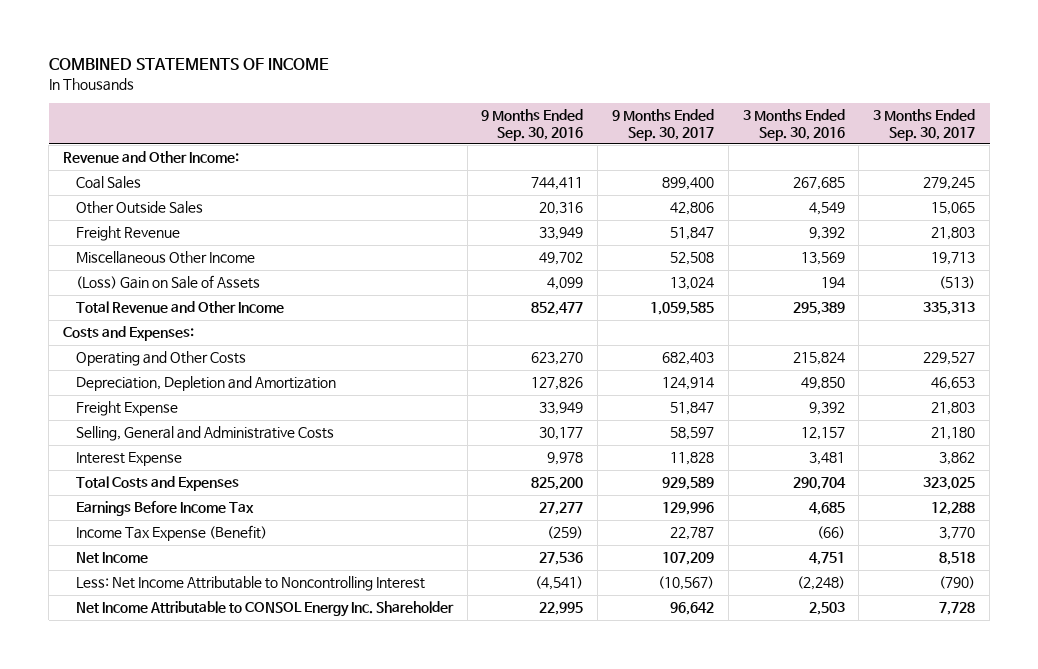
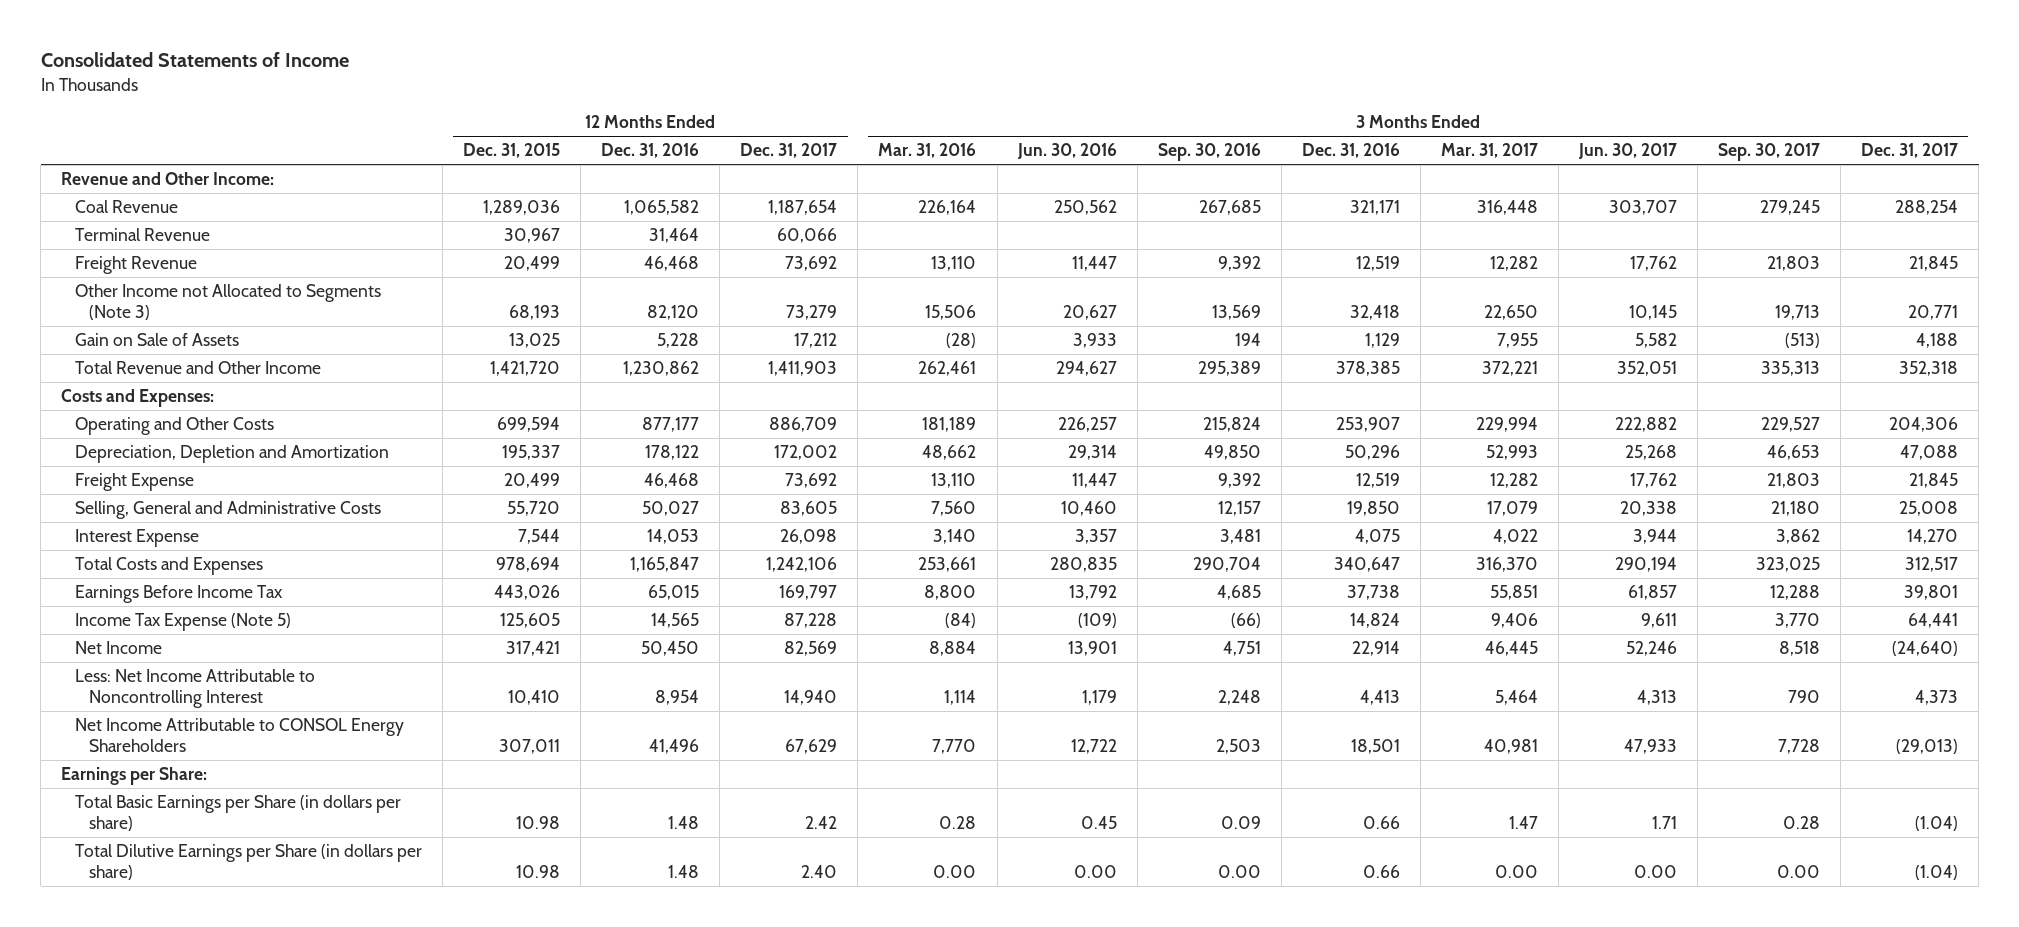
- COMBINED STATEMENTS OF INCOME
+ Consolidated Statements of Income
- | 9 Months Ended Sep. 30, 2016 | 9 Months Ended Sep. 30, 2017 | 3 Months Ended Sep. 30, 2016 | 3 Months Ended Sep. 30, 2017
+ | 12 Months Ended Dec. 31, 2015 | 12 Months Ended Dec. 31, 2016 | 12 Months Ended Dec. 31, 2017 | 3 Months Ended Mar. 31, 2016 | 3 Months Ended Jun. 30, 2016 | 3 Months Ended Sep. 30, 2016 | 3 Months Ended Dec. 31, 2016 | 3 Months Ended Mar. 31, 2017 | 3 Months Ended Jun. 30, 2017 | 3 Months Ended Sep. 30, 2017 | 3 Months Ended Dec. 31, 2017
- Coal Sales | 744,411 | 899,400 | 267,685 | 279,245
- Other Outside Sales | 20,316 | 42,806 | 4,549 | 15,065
+ Coal Revenue | 1,289,036 | 1,065,582 | 1,187,654 | 226,164 | 250,562 | 267,685 | 321,171 | 316,448 | 303,707 | 279,245 | 288,254
+ Terminal Revenue | 30,967 | 31,464 | 60,066 | | | | | | | |
- Miscellaneous Other Income | 49,702 | 52,508 | 13,569 | 19,713
- (Loss) Gain on Sale of Assets | 4,099 | 13,024 | 194 | (513)
+ Other Income not Allocated to Segments (Note 3) | 68,193 | 82,120 | 73,279 | 15,506 | 20,627 | 13,569 | 32,418 | 22,650 | 10,145 | 19,713 | 20,771
+ Gain on Sale of Assets | 13,025 | 5,228 | 17,212 | (28) | 3,933 | 194 | 1,129 | 7,955 | 5,582 | (513) | 4,188
- Income Tax Expense (Benefit) | (259) | 22,787 | (66) | 3,770
+ Income Tax Expense (Note 5) | 125,605 | 14,565 | 87,228 | (84) | (109) | (66) | 14,824 | 9,406 | 9,611 | 3,770 | 64,441
- Less: Net Income Attributable to Noncontrolling Interest | (4,541) | (10,567) | (2,248) | (790)
- Net Income Attributable to CONSOL Energy Inc. Shareholder | 22,995 | 96,642 | 2,503 | 7,728
+ Less: Net Income Attributable to Noncontrolling Interest | 10,410 | 8,954 | 14,940 | 1,114 | 1,179 | 2,248 | 4,413 | 5,464 | 4,313 | 790 | 4,373
+ Net Income Attributable to CONSOL Energy Shareholders | 307,011 | 41,496 | 67,629 | 7,770 | 12,722 | 2,503 | 18,501 | 40,981 | 47,933 | 7,728 | (29,013)
+ Earnings per Share:
+ Total Basic Earnings per Share (in dollars per share) | 10.98 | 1.48 | 2.42 | 0.28 | 0.45 | 0.09 | 0.66 | 1.47 | 1.71 | 0.28 | (1.04)
+ Total Dilutive Earnings per Share (in dollars per share) | 10.98 | 1.48 | 2.40 | 0.00 | 0.00 | 0.00 | 0.66 | 0.00 | 0.00 | 0.00 | (1.04)

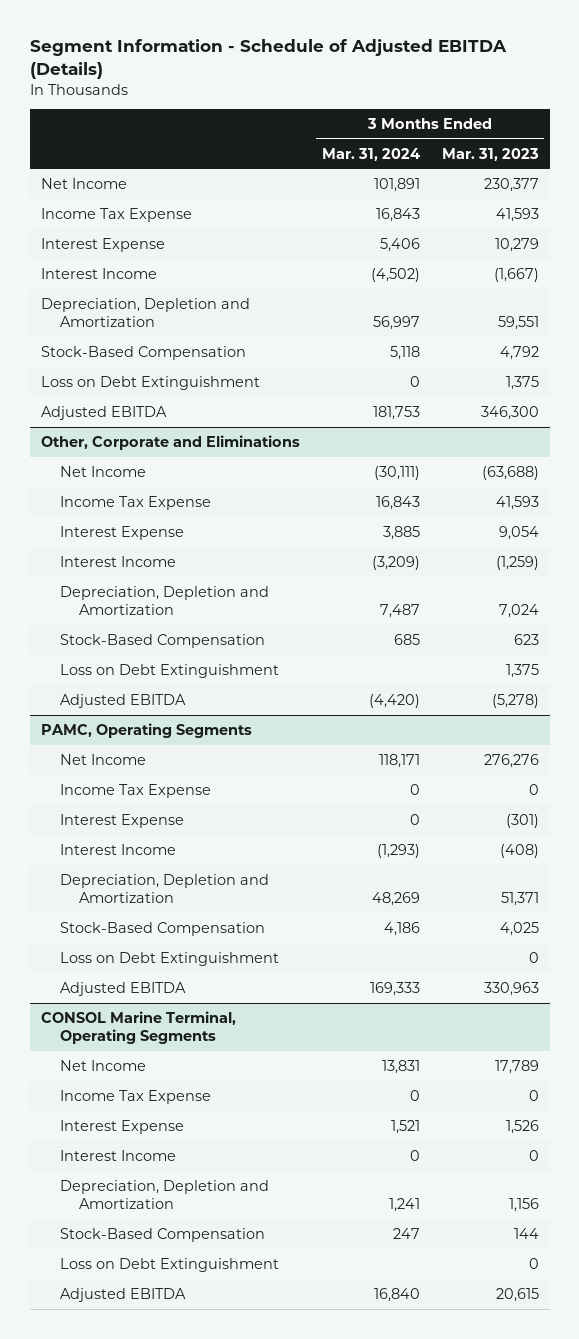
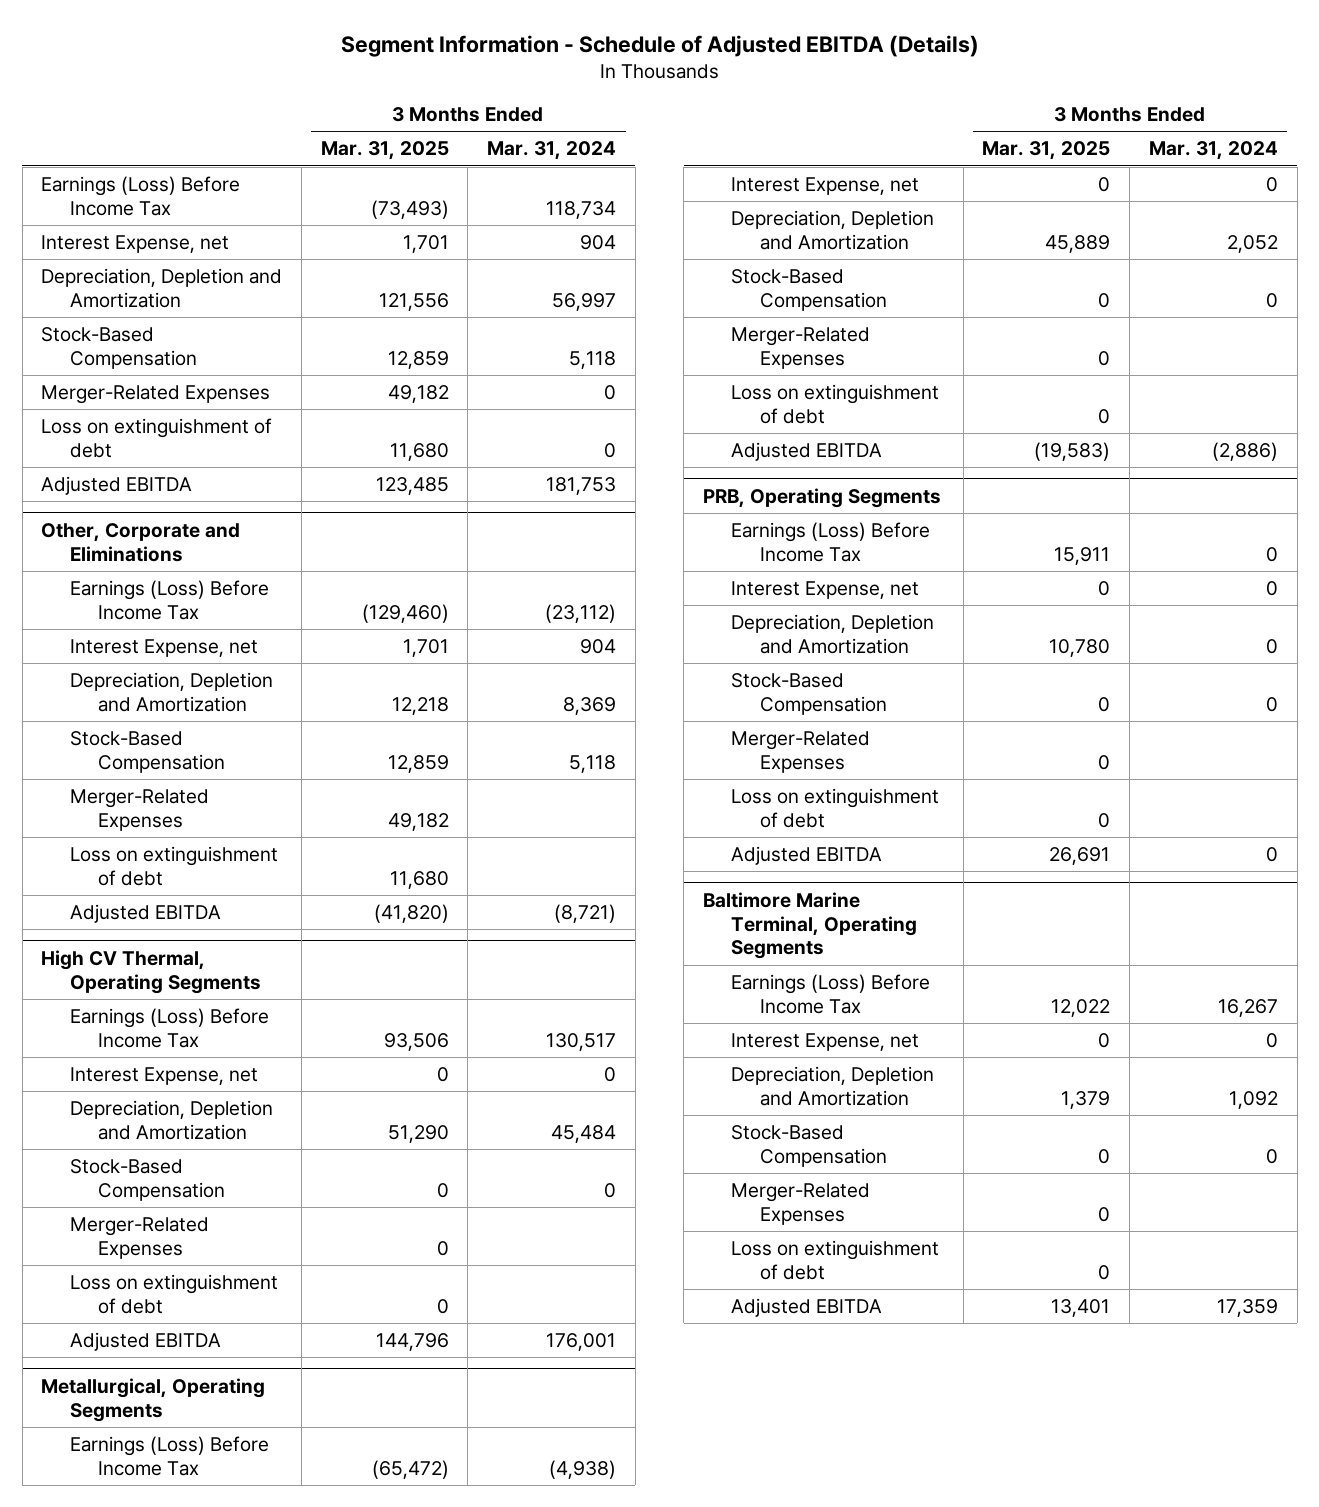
- | 3 Months Ended Mar. 31, 2024 | 3 Months Ended Mar. 31, 2023
+ | 3 Months Ended Mar. 31, 2025 | 3 Months Ended Mar. 31, 2024
- Net Income | 101,891 | 230,377
- Income Tax Expense | 16,843 | 41,593
- Interest Expense | 5,406 | 10,279
- Interest Income | (4,502) | (1,667)
+ Earnings (Loss) Before Income Tax | (73,493) | 118,734
+ Interest Expense, net | 1,701 | 904
- Loss on Debt Extinguishment | 0 | 1,375
+ Merger-Related Expenses | 49,182 | 0
+ Loss on extinguishment of debt | 11,680 | 0
@ Other, Corporate and Eliminations
- Net Income | (30,111) | (63,688)
- Income Tax Expense | 16,843 | 41,593
- Interest Expense | 3,885 | 9,054
- Interest Income | (3,209) | (1,259)
- Depreciation, Depletion and Amortization | 7,487 | 7,024
- Stock-Based Compensation | 685 | 623
- Loss on Debt Extinguishment | | 1,375
- Adjusted EBITDA | (4,420) | (5,278)
- PAMC, Operating Segments
- Net Income | 118,171 | 276,276
- Income Tax Expense | 0 | 0
- Interest Expense | 0 | (301)
- Interest Income | (1,293) | (408)
- Depreciation, Depletion and Amortization | 48,269 | 51,371
- Stock-Based Compensation | 4,186 | 4,025
- Loss on Debt Extinguishment | | 0
- Adjusted EBITDA | 169,333 | 330,963
- CONSOL Marine Terminal, Operating Segments
- Net Income | 13,831 | 17,789
- Income Tax Expense | 0 | 0
- Interest Expense | 1,521 | 1,526
- Interest Income | 0 | 0
- Depreciation, Depletion and Amortization | 1,241 | 1,156
- Stock-Based Compensation | 247 | 144
- Loss on Debt Extinguishment | | 0
- Adjusted EBITDA | 16,840 | 20,615
@ Other, Corporate and Eliminations
+ Earnings (Loss) Before Income Tax | (129,460) | (23,112)
+ Interest Expense, net | 1,701 | 904
+ Depreciation, Depletion and Amortization | 12,218 | 8,369
+ Stock-Based Compensation | 12,859 | 5,118
+ Merger-Related Expenses | 49,182 |
+ Loss on extinguishment of debt | 11,680 |
+ Adjusted EBITDA | (41,820) | (8,721)
+ High CV Thermal, Operating Segments
+ Earnings (Loss) Before Income Tax | 93,506 | 130,517
+ Interest Expense, net | 0 | 0
+ Depreciation, Depletion and Amortization | 51,290 | 45,484
+ Stock-Based Compensation | 0 | 0
+ Merger-Related Expenses | 0 |
+ Loss on extinguishment of debt | 0 |
+ Adjusted EBITDA | 144,796 | 176,001
+ Metallurgical, Operating Segments
+ Earnings (Loss) Before Income Tax | (65,472) | (4,938)
+ Interest Expense, net | 0 | 0
+ Depreciation, Depletion and Amortization | 45,889 | 2,052
+ Stock-Based Compensation | 0 | 0
+ Merger-Related Expenses | 0 |
+ Loss on extinguishment of debt | 0 |
+ Adjusted EBITDA | (19,583) | (2,886)
+ PRB, Operating Segments
+ Earnings (Loss) Before Income Tax | 15,911 | 0
+ Interest Expense, net | 0 | 0
+ Depreciation, Depletion and Amortization | 10,780 | 0
+ Stock-Based Compensation | 0 | 0
+ Merger-Related Expenses | 0 |
+ Loss on extinguishment of debt | 0 |
+ Adjusted EBITDA | 26,691 | 0
+ Baltimore Marine Terminal, Operating Segments
+ Earnings (Loss) Before Income Tax | 12,022 | 16,267
+ Interest Expense, net | 0 | 0
+ Depreciation, Depletion and Amortization | 1,379 | 1,092
+ Stock-Based Compensation | 0 | 0
+ Merger-Related Expenses | 0 |
+ Loss on extinguishment of debt | 0 |
+ Adjusted EBITDA | 13,401 | 17,359

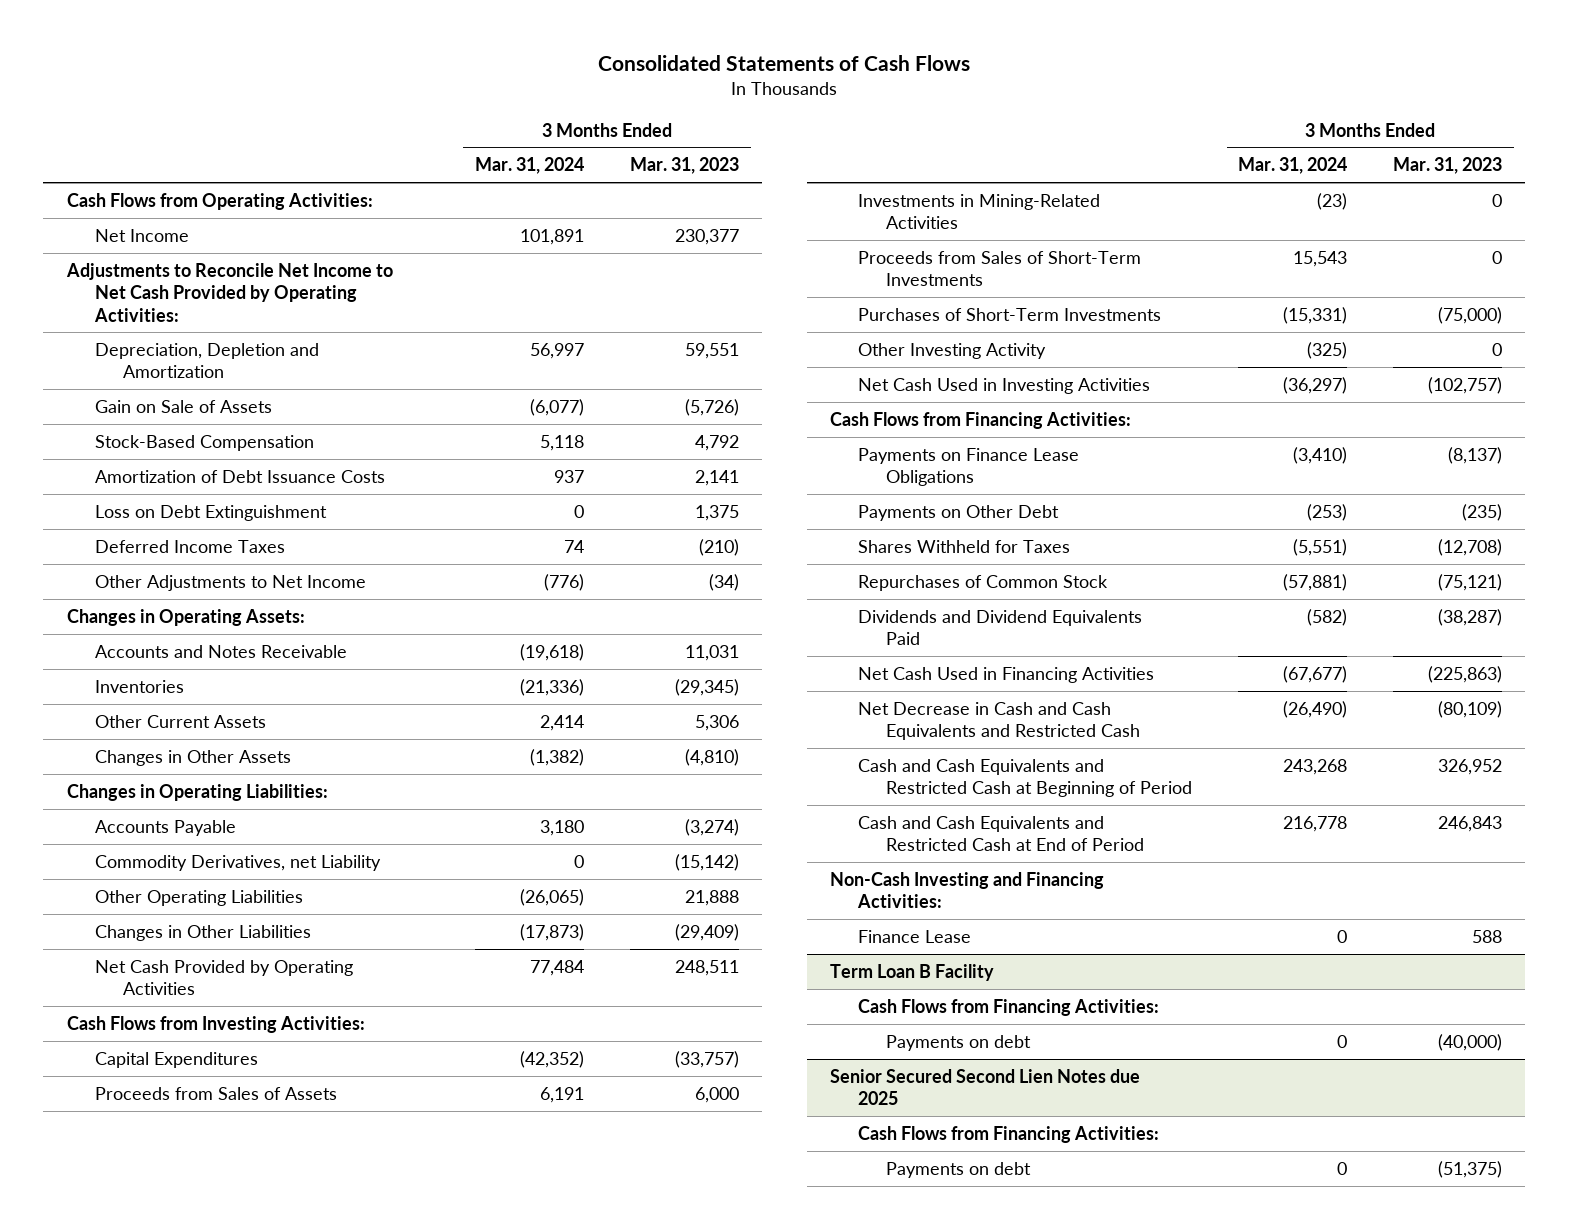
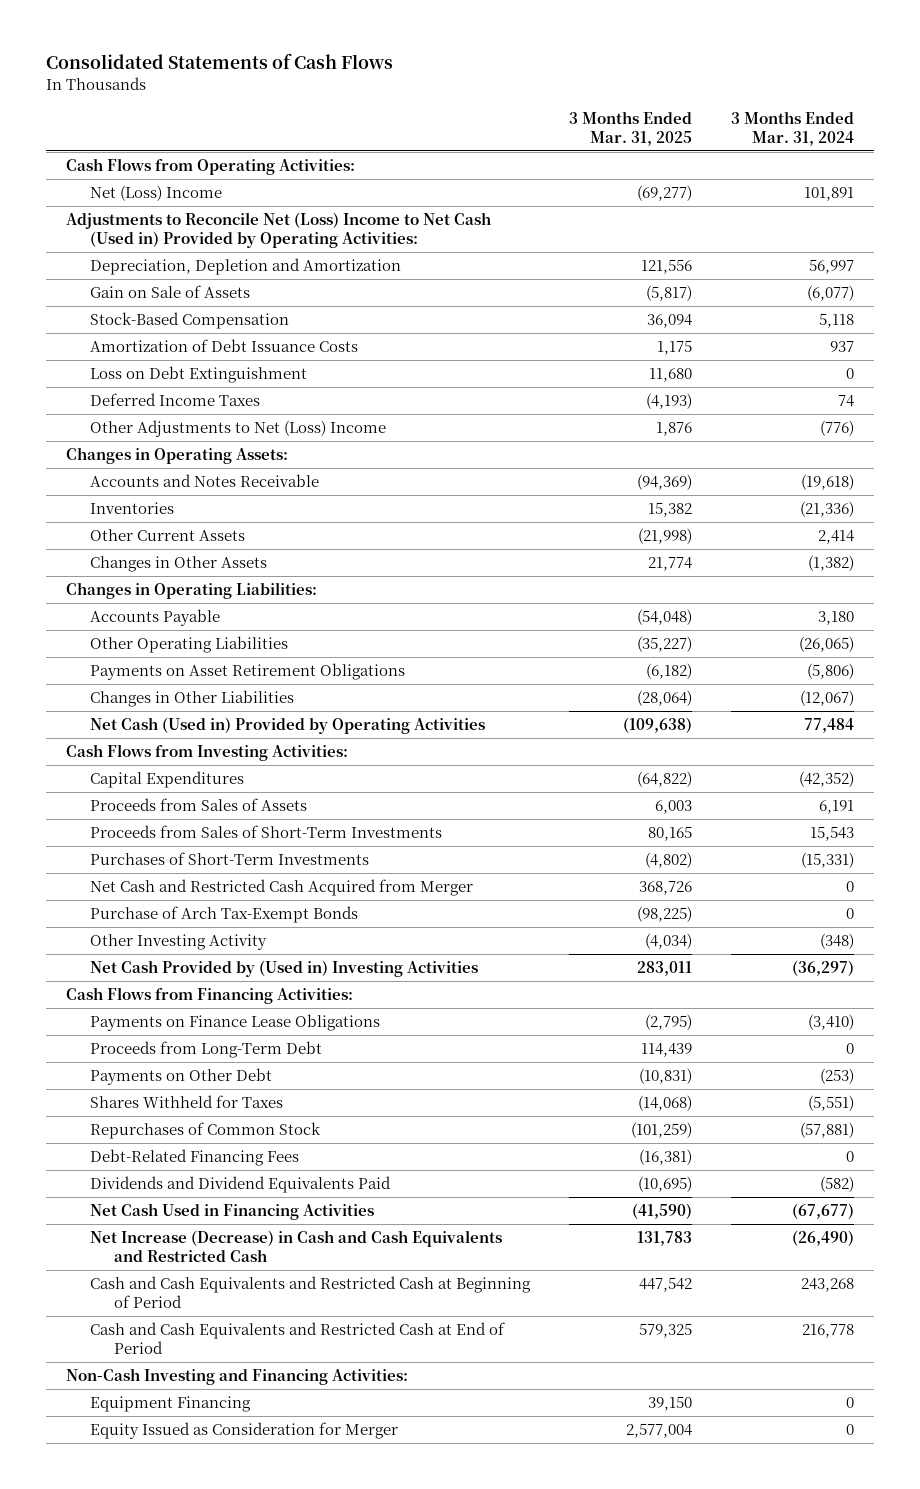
- | 3 Months Ended Mar. 31, 2024 | 3 Months Ended Mar. 31, 2023
+ | 3 Months Ended Mar. 31, 2025 | 3 Months Ended Mar. 31, 2024
- Net Income | 101,891 | 230,377
- Adjustments to Reconcile Net Income to Net Cash Provided by Operating Activities:
+ Net (Loss) Income | (69,277) | 101,891
+ Adjustments to Reconcile Net (Loss) Income to Net Cash (Used in) Provided by Operating Activities:
- Other Adjustments to Net Income | (776) | (34)
+ Other Adjustments to Net (Loss) Income | 1,876 | (776)
- Commodity Derivatives, net Liability | 0 | (15,142)
- Changes in Other Liabilities | (17,873) | (29,409)
- Net Cash Provided by Operating Activities | 77,484 | 248,511
+ Payments on Asset Retirement Obligations | (6,182) | (5,806)
+ Changes in Other Liabilities | (28,064) | (12,067)
+ Net Cash (Used in) Provided by Operating Activities | (109,638) | 77,484
- Investments in Mining-Related Activities | (23) | 0
- Other Investing Activity | (325) | 0
- Net Cash Used in Investing Activities | (36,297) | (102,757)
+ Net Cash and Restricted Cash Acquired from Merger | 368,726 | 0
+ Purchase of Arch Tax-Exempt Bonds | (98,225) | 0
+ Other Investing Activity | (4,034) | (348)
+ Net Cash Provided by (Used in) Investing Activities | 283,011 | (36,297)
+ Proceeds from Long-Term Debt | 114,439 | 0
+ Debt-Related Financing Fees | (16,381) | 0
- Net Decrease in Cash and Cash Equivalents and Restricted Cash | (26,490) | (80,109)
+ Net Increase (Decrease) in Cash and Cash Equivalents and Restricted Cash | 131,783 | (26,490)
- Finance Lease | 0 | 588
- Term Loan B Facility
- Cash Flows from Financing Activities:
- Payments on debt | 0 | (40,000)
- Senior Secured Second Lien Notes due 2025
- Cash Flows from Financing Activities:
- Payments on debt | 0 | (51,375)
+ Equipment Financing | 39,150 | 0
+ Equity Issued as Consideration for Merger | 2,577,004 | 0

